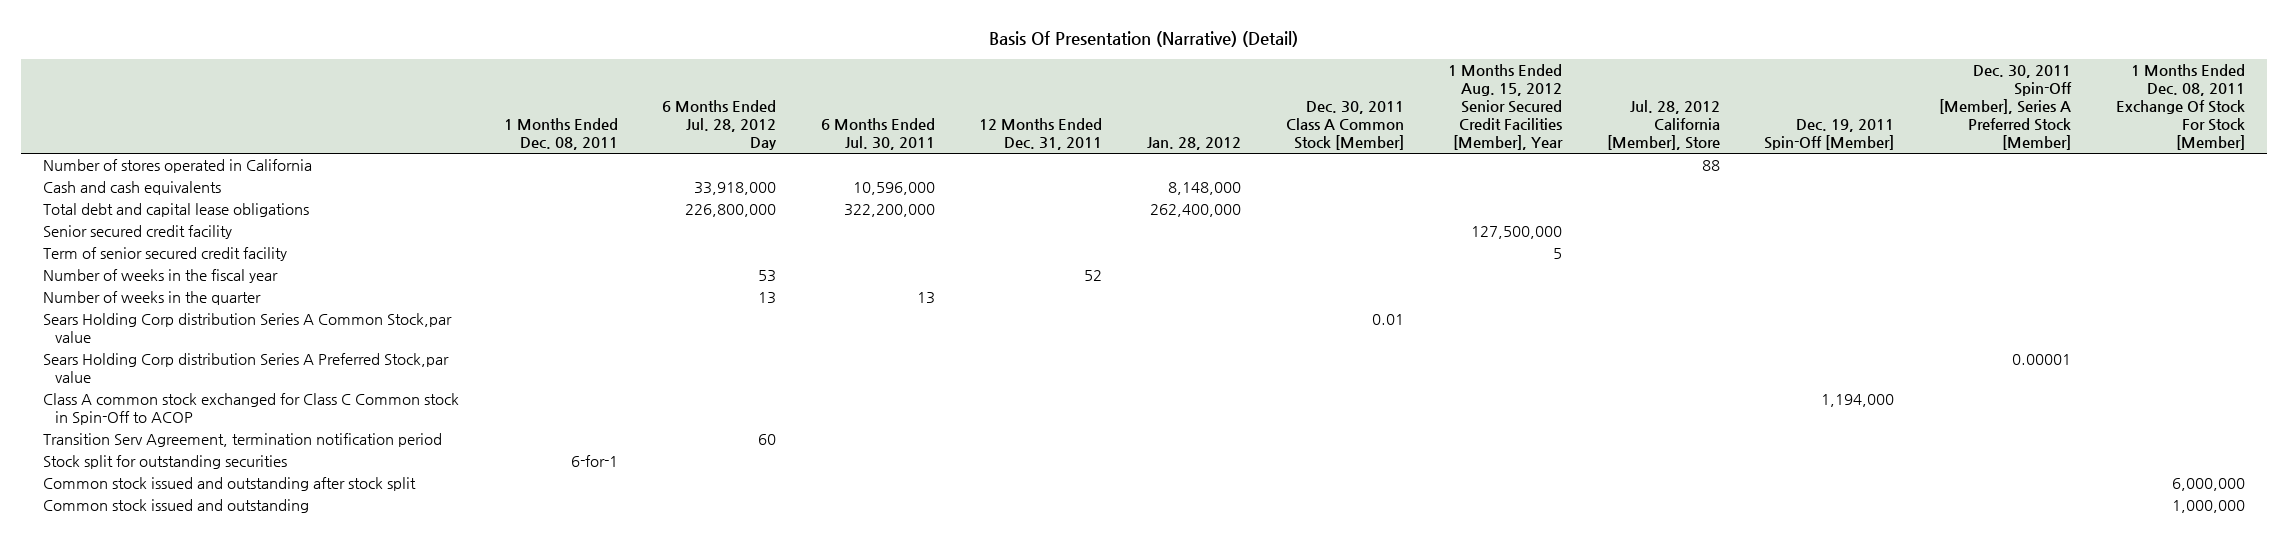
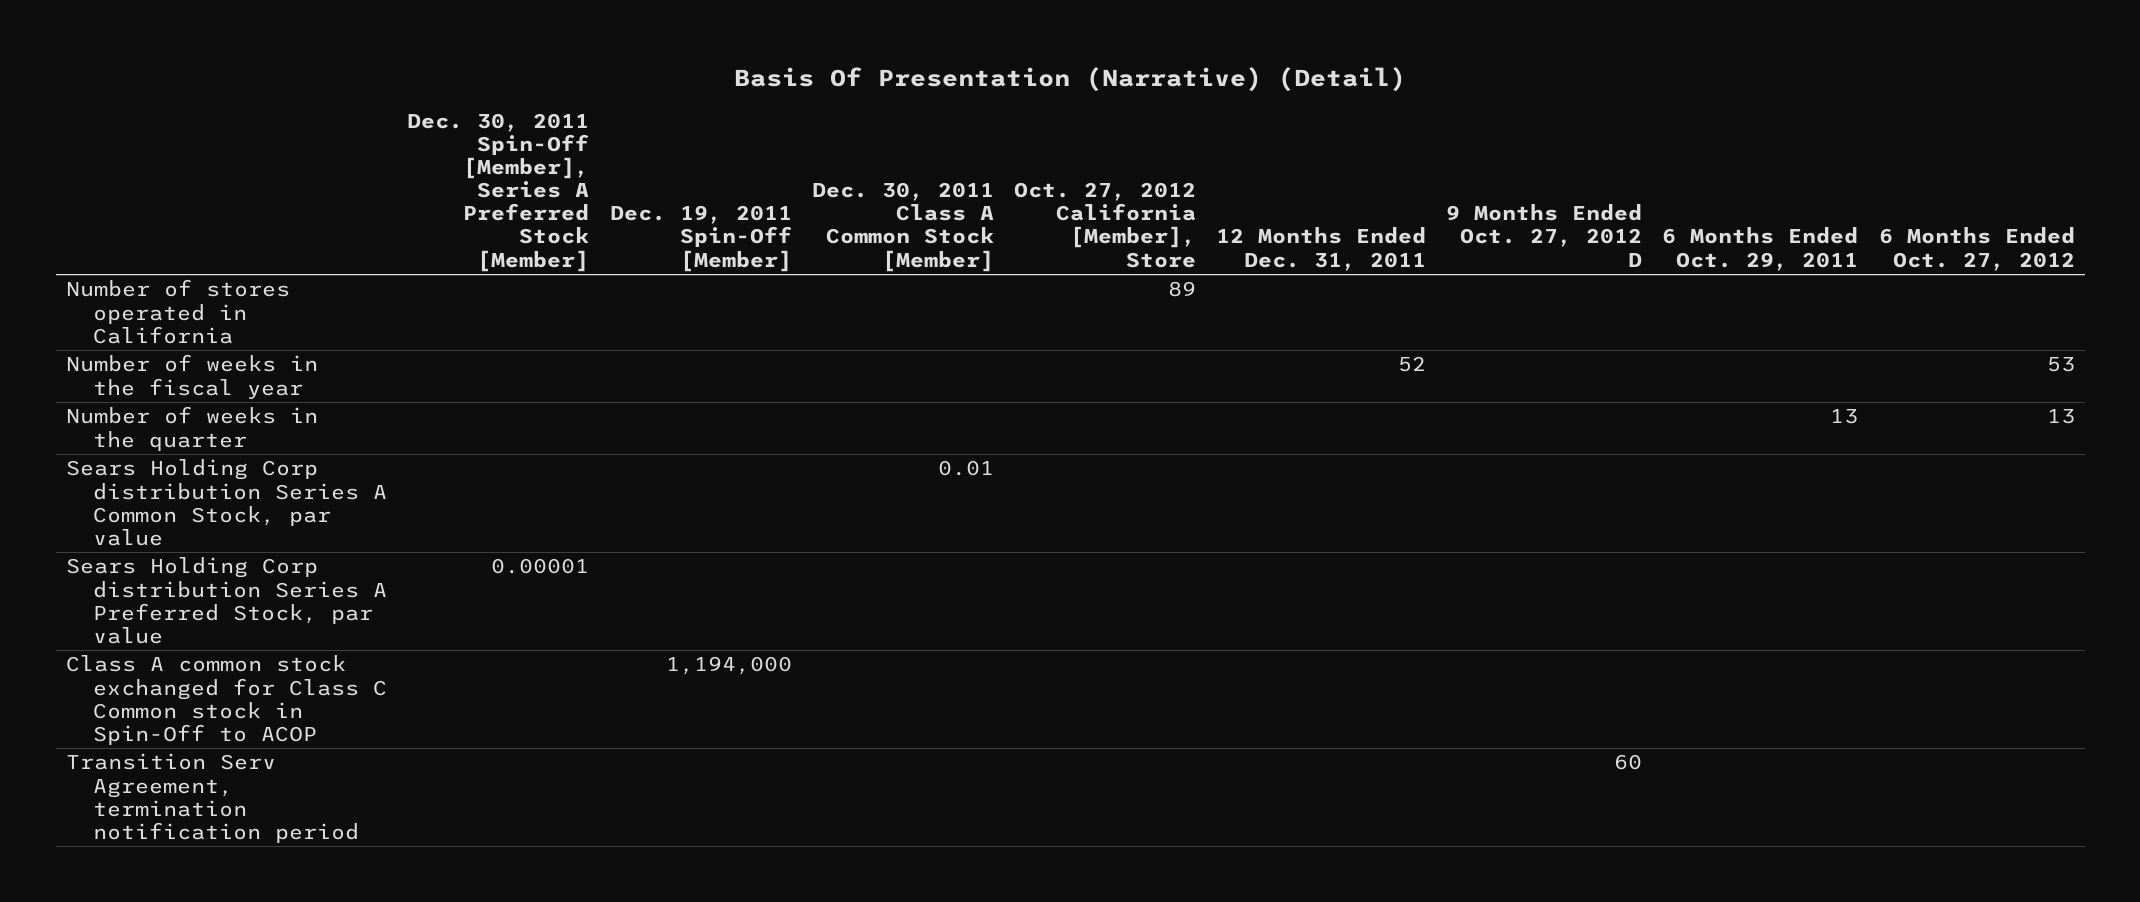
- | 1 Months Ended Dec. 08, 2011 | 6 Months Ended Jul. 28, 2012 Day | 6 Months Ended Jul. 30, 2011 | 12 Months Ended Dec. 31, 2011 | Jan. 28, 2012 | Dec. 30, 2011 Class A Common Stock [Member] | 1 Months Ended Aug. 15, 2012 Senior Secured Credit Facilities [Member], Year | Jul. 28, 2012 California [Member], Store | Dec. 19, 2011 Spin-Off [Member] | Dec. 30, 2011 Spin-Off [Member], Series A Preferred Stock [Member] | 1 Months Ended Dec. 08, 2011 Exchange Of Stock For Stock [Member]
+ | Dec. 30, 2011 Spin-Off [Member], Series A Preferred Stock [Member] | Dec. 19, 2011 Spin-Off [Member] | Dec. 30, 2011 Class A Common Stock [Member] | Oct. 27, 2012 California [Member], Store | 12 Months Ended Dec. 31, 2011 | 9 Months Ended Oct. 27, 2012 D | 6 Months Ended Oct. 29, 2011 | 6 Months Ended Oct. 27, 2012
- Cash and cash equivalents | | 33,918,000 | 10,596,000 | | 8,148,000 | | | | | |
- Total debt and capital lease obligations | | 226,800,000 | 322,200,000 | | 262,400,000 | | | | | |
- Senior secured credit facility | | | | | | | 127,500,000 | | | |
- Term of senior secured credit facility | | | | | | | 5 | | | |
- Sears Holding Corp distribution Series A Common Stock,par value | | | | | | 0.01 | | | | |
- Sears Holding Corp distribution Series A Preferred Stock,par value | | | | | | | | | | 0.00001 |
+ Sears Holding Corp distribution Series A Common Stock, par value | | | 0.01 | | | | |
+ Sears Holding Corp distribution Series A Preferred Stock, par value | 0.00001 | | | | | | |
- Stock split for outstanding securities | 6-for-1 | | | | | | | | | |
- Common stock issued and outstanding after stock split | | | | | | | | | | | 6,000,000
- Common stock issued and outstanding | | | | | | | | | | | 1,000,000

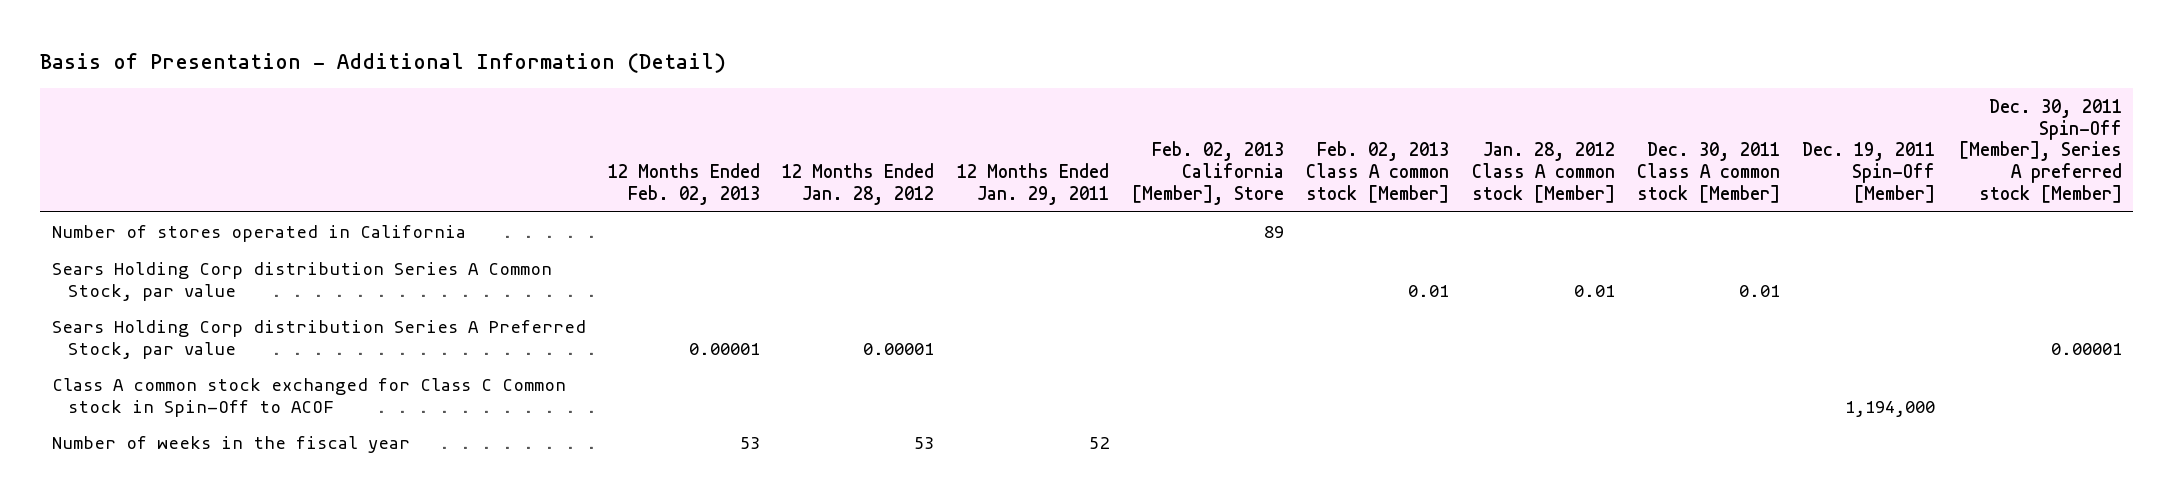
- Basis Of Presentation (Narrative) (Detail)
+ Basis of Presentation - Additional Information (Detail)
- | Dec. 30, 2011 Spin-Off [Member], Series A Preferred Stock [Member] | Dec. 19, 2011 Spin-Off [Member] | Dec. 30, 2011 Class A Common Stock [Member] | Oct. 27, 2012 California [Member], Store | 12 Months Ended Dec. 31, 2011 | 9 Months Ended Oct. 27, 2012 D | 6 Months Ended Oct. 29, 2011 | 6 Months Ended Oct. 27, 2012
+ | 12 Months Ended Feb. 02, 2013 | 12 Months Ended Jan. 28, 2012 | 12 Months Ended Jan. 29, 2011 | Feb. 02, 2013 California [Member], Store | Feb. 02, 2013 Class A common stock [Member] | Jan. 28, 2012 Class A common stock [Member] | Dec. 30, 2011 Class A common stock [Member] | Dec. 19, 2011 Spin-Off [Member] | Dec. 30, 2011 Spin-Off [Member], Series A preferred stock [Member]
- Number of weeks in the quarter | | | | | | | 13 | 13
- Class A common stock exchanged for Class C Common stock in Spin-Off to ACOP | | 1,194,000 | | | | | |
- Transition Serv Agreement, termination notification period | | | | | | 60 | |
+ Class A common stock exchanged for Class C Common stock in Spin-Off to ACOF | | | | | | | | 1,194,000 |
moved down: Number of weeks in the fiscal year | 53 | 53 | 52 | | | | | |

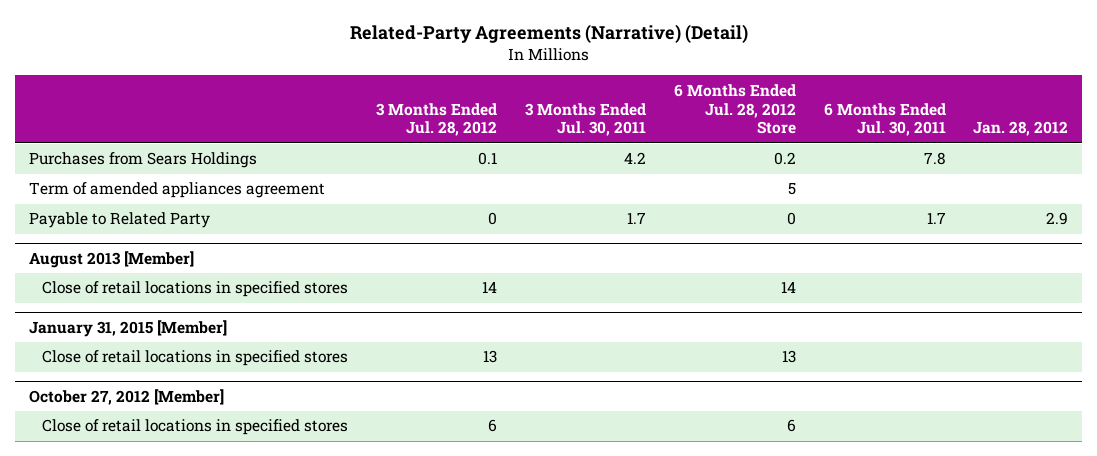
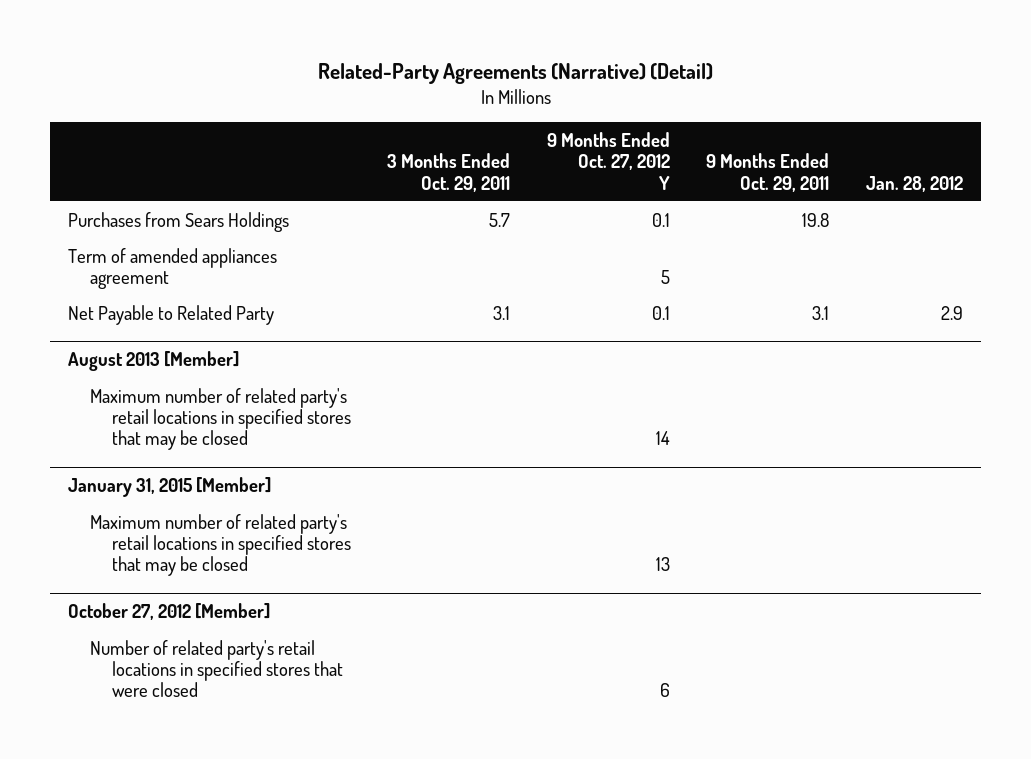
- | 3 Months Ended Jul. 28, 2012 | 3 Months Ended Jul. 30, 2011 | 6 Months Ended Jul. 28, 2012 Store | 6 Months Ended Jul. 30, 2011 | Jan. 28, 2012
+ | 3 Months Ended Oct. 29, 2011 | 9 Months Ended Oct. 27, 2012 Y | 9 Months Ended Oct. 29, 2011 | Jan. 28, 2012
- Payable to Related Party | 0 | 1.7 | 0 | 1.7 | 2.9
+ Net Payable to Related Party | 3.1 | 0.1 | 3.1 | 2.9
@ August 2013 [Member]
- Close of retail locations in specified stores | 14 | | 14 | |
+ Maximum number of related party's retail locations in specified stores that may be closed | | 14 | |
@ January 31, 2015 [Member]
- Close of retail locations in specified stores | 13 | | 13 | |
+ Maximum number of related party's retail locations in specified stores that may be closed | | 13 | |
@ October 27, 2012 [Member]
- Close of retail locations in specified stores | 6 | | 6 | |
+ Number of related party's retail locations in specified stores that were closed | | 6 | |

